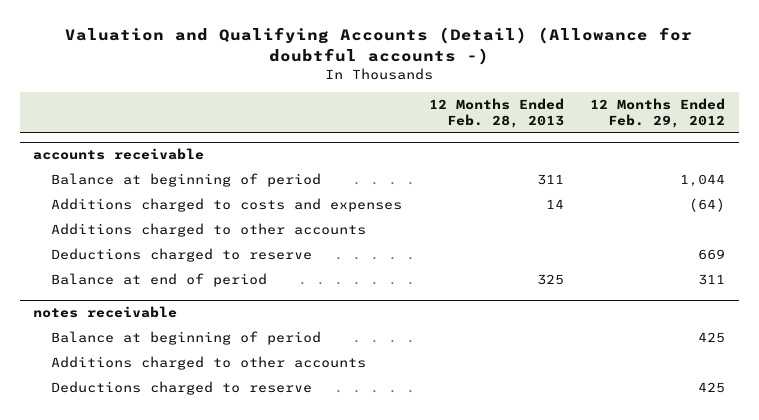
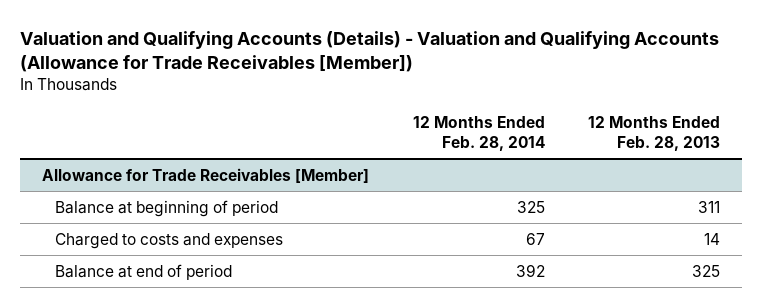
- Valuation and Qualifying Accounts (Detail) (Allowance for doubtful accounts -)
+ Valuation and Qualifying Accounts (Details) - Valuation and Qualifying Accounts (Allowance for Trade Receivables [Member])
- | 12 Months Ended Feb. 28, 2013 | 12 Months Ended Feb. 29, 2012
+ | 12 Months Ended Feb. 28, 2014 | 12 Months Ended Feb. 28, 2013
- accounts receivable
+ Allowance for Trade Receivables [Member]
- Additions charged to costs and expenses | 14 | (64)
- Additions charged to other accounts
- Deductions charged to reserve | | 669
+ Charged to costs and expenses | 67 | 14
- notes receivable
- Balance at beginning of period | | 425
- Additions charged to other accounts
- Deductions charged to reserve | | 425

